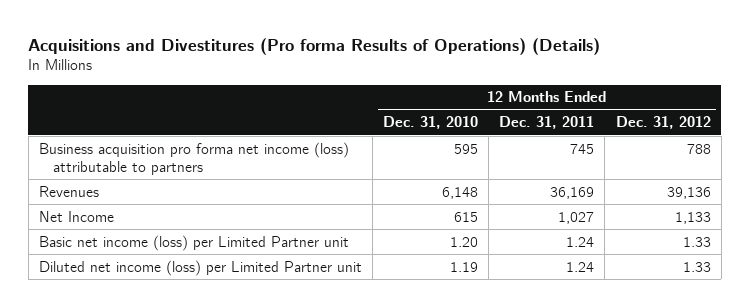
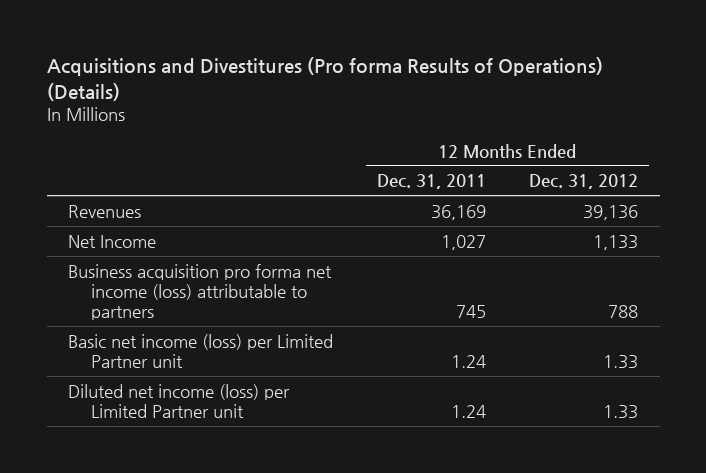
- | 12 Months Ended Dec. 31, 2010 | 12 Months Ended Dec. 31, 2011 | 12 Months Ended Dec. 31, 2012
+ | 12 Months Ended Dec. 31, 2011 | 12 Months Ended Dec. 31, 2012
moved down: Business acquisition pro forma net income (loss) attributable to partners | 745 | 788

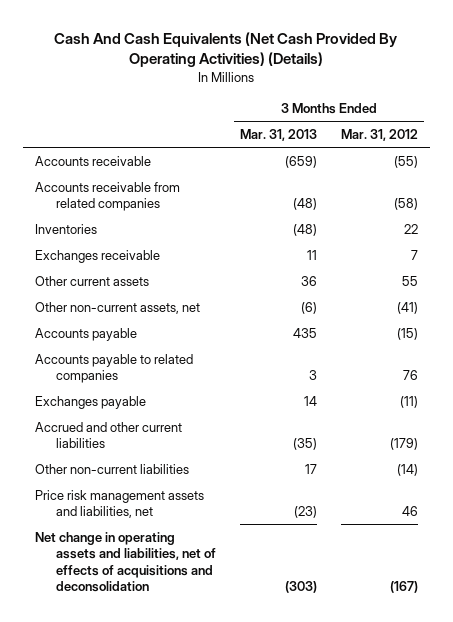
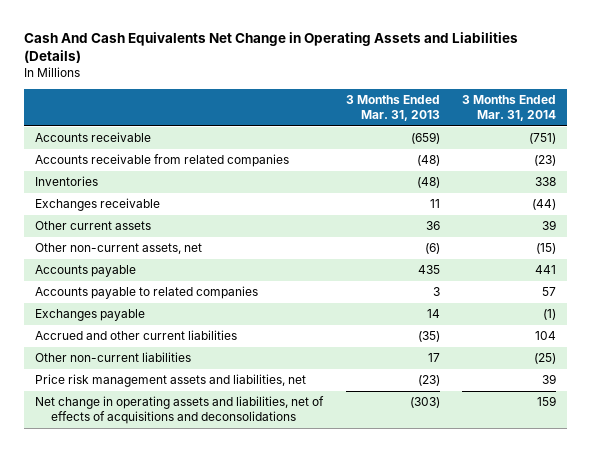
- Cash And Cash Equivalents (Net Cash Provided By Operating Activities) (Details)
+ Cash And Cash Equivalents Net Change in Operating Assets and Liabilities (Details)
- | 3 Months Ended Mar. 31, 2013 | 3 Months Ended Mar. 31, 2012
+ | 3 Months Ended Mar. 31, 2013 | 3 Months Ended Mar. 31, 2014
- Net change in operating assets and liabilities, net of effects of acquisitions and deconsolidation | (303) | (167)
+ Net change in operating assets and liabilities, net of effects of acquisitions and deconsolidations | (303) | 159

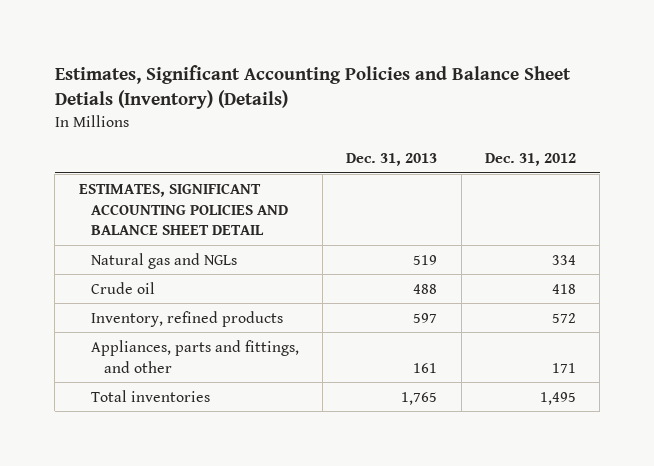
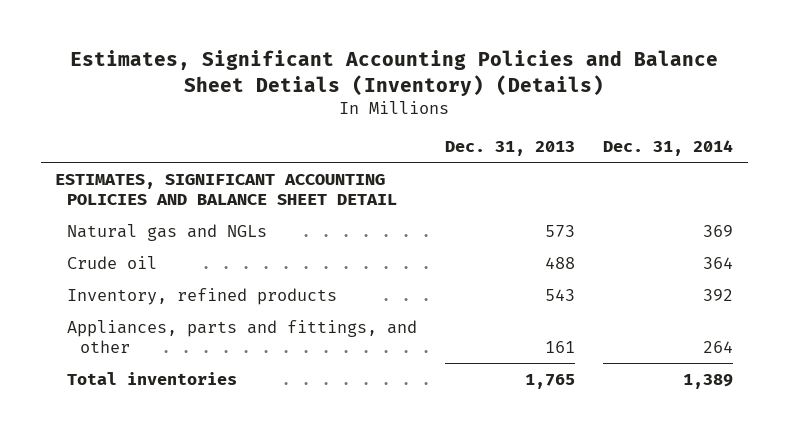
- | Dec. 31, 2013 | Dec. 31, 2012
+ | Dec. 31, 2013 | Dec. 31, 2014
- Natural gas and NGLs | 519 | 334
+ Natural gas and NGLs | 573 | 369
- Inventory, refined products | 597 | 572
+ Inventory, refined products | 543 | 392

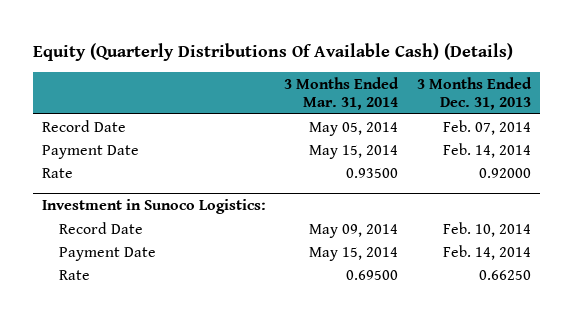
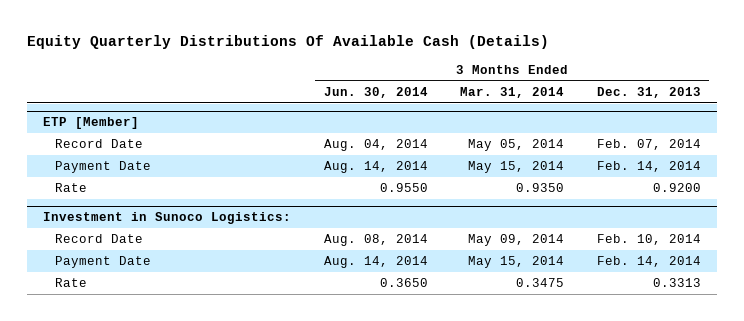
- Equity (Quarterly Distributions Of Available Cash) (Details)
+ Equity Quarterly Distributions Of Available Cash (Details)
- | 3 Months Ended Mar. 31, 2014 | 3 Months Ended Dec. 31, 2013
+ | 3 Months Ended Jun. 30, 2014 | 3 Months Ended Mar. 31, 2014 | 3 Months Ended Dec. 31, 2013
+ ETP [Member]
- Rate | 0.93500 | 0.92000
+ Rate | 0.9550 | 0.9350 | 0.9200
@ Investment in Sunoco Logistics:
- Rate | 0.69500 | 0.66250
+ Rate | 0.3650 | 0.3475 | 0.3313

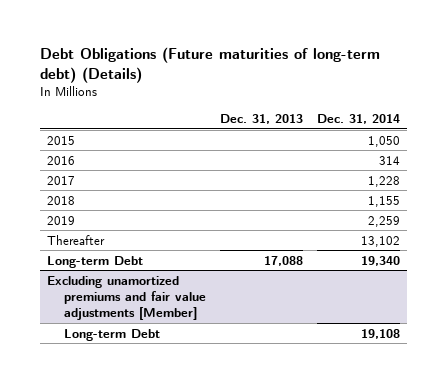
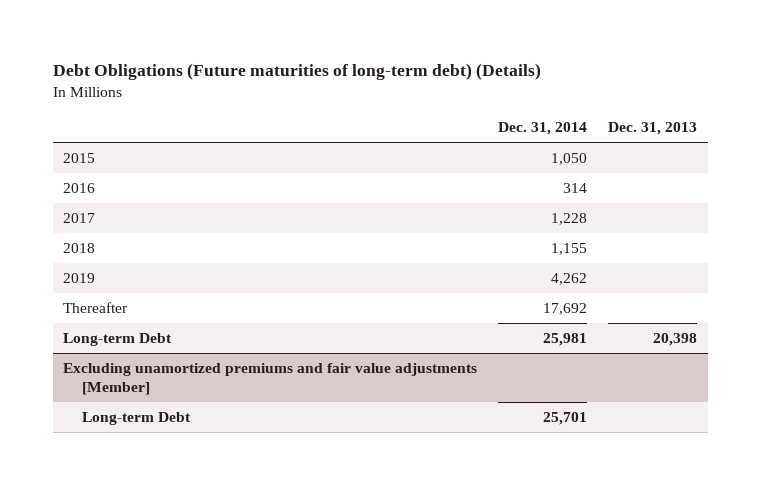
- | Dec. 31, 2013 | Dec. 31, 2014
+ | Dec. 31, 2014 | Dec. 31, 2013
- 2019 | | 2,259
- Thereafter | | 13,102
- Long-term Debt | 17,088 | 19,340
+ 2019 | 4,262 |
+ Thereafter | 17,692 |
+ Long-term Debt | 25,981 | 20,398
@ Excluding unamortized premiums and fair value adjustments [Member]
- Long-term Debt | | 19,108
+ Long-term Debt | 25,701 |

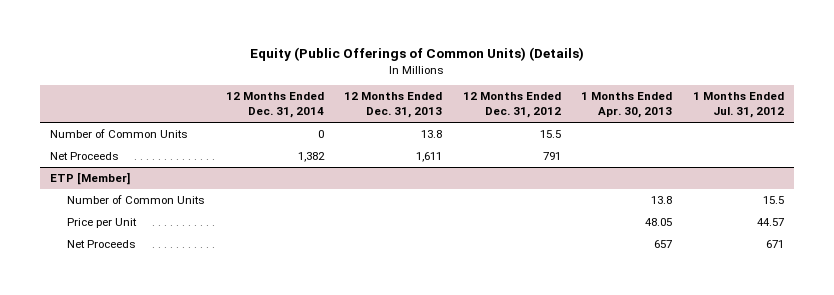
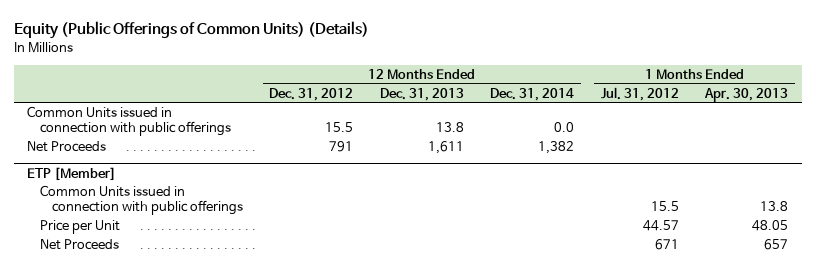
- | 12 Months Ended Dec. 31, 2014 | 12 Months Ended Dec. 31, 2013 | 12 Months Ended Dec. 31, 2012 | 1 Months Ended Apr. 30, 2013 | 1 Months Ended Jul. 31, 2012
+ | 12 Months Ended Dec. 31, 2012 | 12 Months Ended Dec. 31, 2013 | 12 Months Ended Dec. 31, 2014 | 1 Months Ended Jul. 31, 2012 | 1 Months Ended Apr. 30, 2013
- Number of Common Units | 0 | 13.8 | 15.5 | |
+ Common Units issued in connection with public offerings | 15.5 | 13.8 | 0.0 | |
@ ETP [Member]
- Number of Common Units | | | | 13.8 | 15.5
+ Common Units issued in connection with public offerings | | | | 15.5 | 13.8

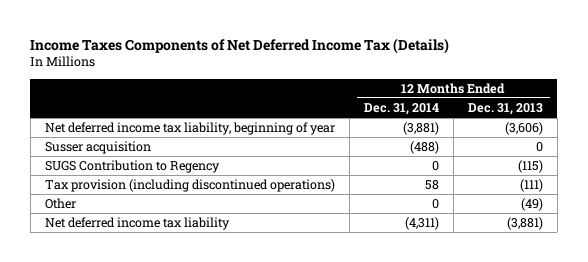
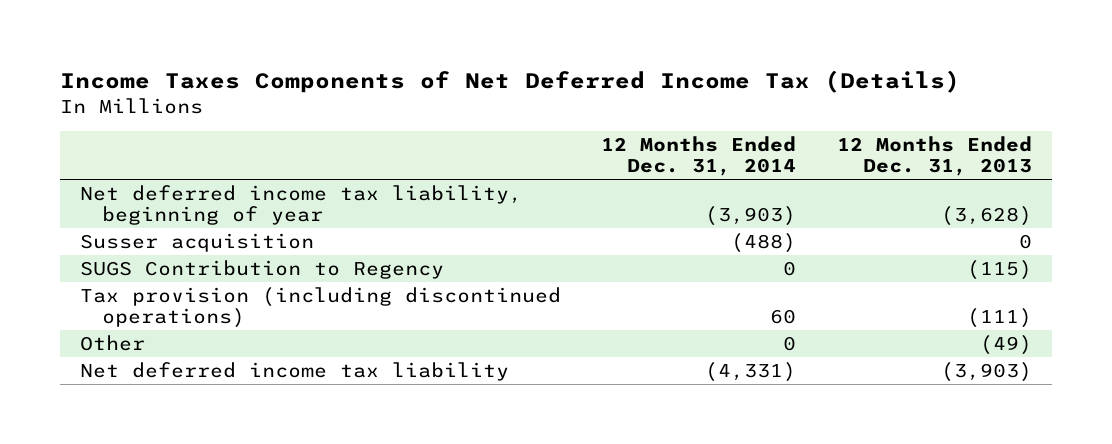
- Net deferred income tax liability, beginning of year | (3,881) | (3,606)
+ Net deferred income tax liability, beginning of year | (3,903) | (3,628)
- Tax provision (including discontinued operations) | 58 | (111)
+ Tax provision (including discontinued operations) | 60 | (111)
- Net deferred income tax liability | (4,311) | (3,881)
+ Net deferred income tax liability | (4,331) | (3,903)

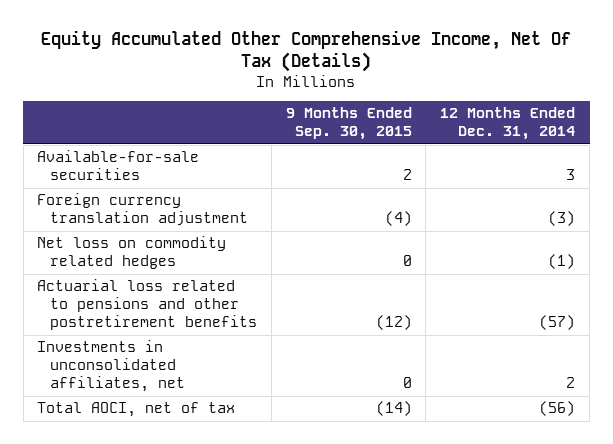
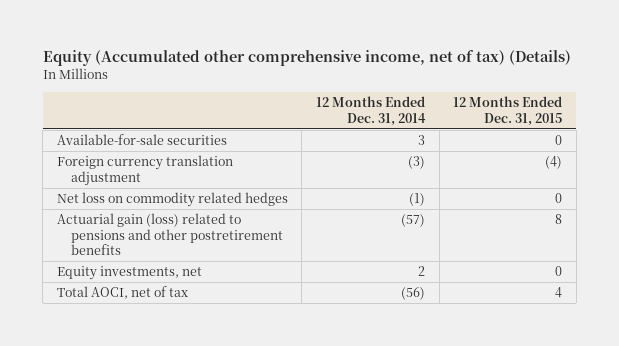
- Equity Accumulated Other Comprehensive Income, Net Of Tax (Details)
+ Equity (Accumulated other comprehensive income, net of tax) (Details)
- | 9 Months Ended Sep. 30, 2015 | 12 Months Ended Dec. 31, 2014
+ | 12 Months Ended Dec. 31, 2014 | 12 Months Ended Dec. 31, 2015
- Actuarial loss related to pensions and other postretirement benefits | (12) | (57)
- Investments in unconsolidated affiliates, net | 0 | 2
+ Actuarial gain (loss) related to pensions and other postretirement benefits | (57) | 8
+ Equity investments, net | 2 | 0

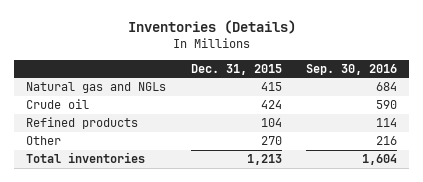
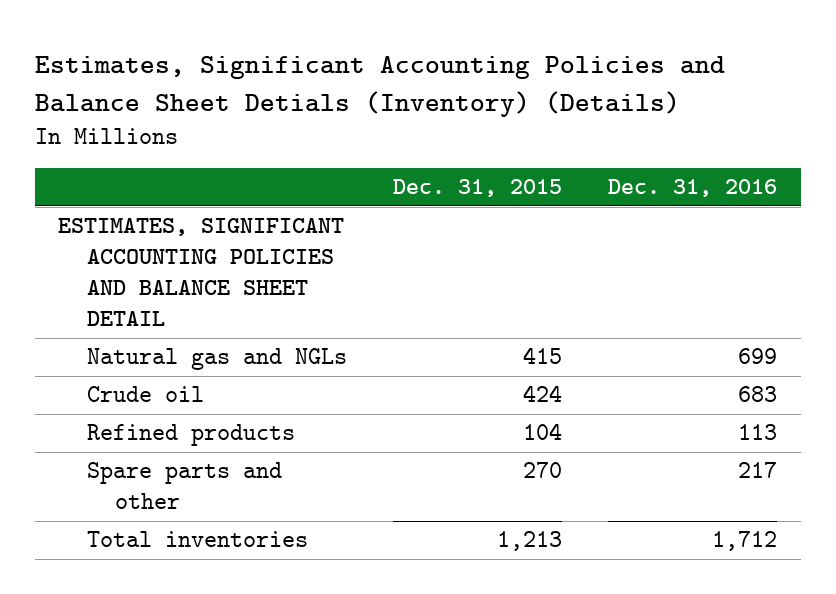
- Inventories (Details)
+ Estimates, Significant Accounting Policies and Balance Sheet Detials (Inventory) (Details)
- | Dec. 31, 2015 | Sep. 30, 2016
+ | Dec. 31, 2015 | Dec. 31, 2016
+ ESTIMATES, SIGNIFICANT ACCOUNTING POLICIES AND BALANCE SHEET DETAIL
- Other | 270 | 216
+ Spare parts and other | 270 | 217

